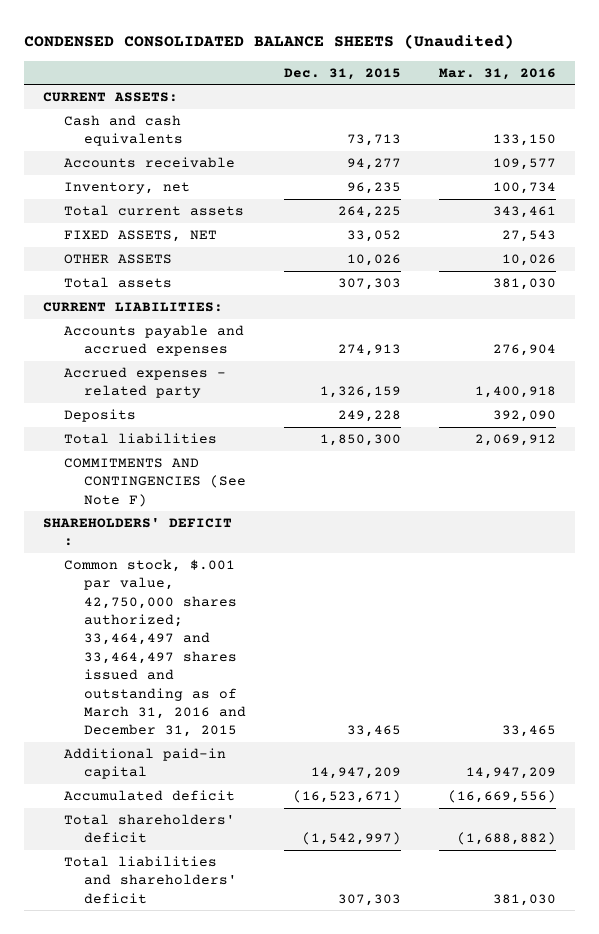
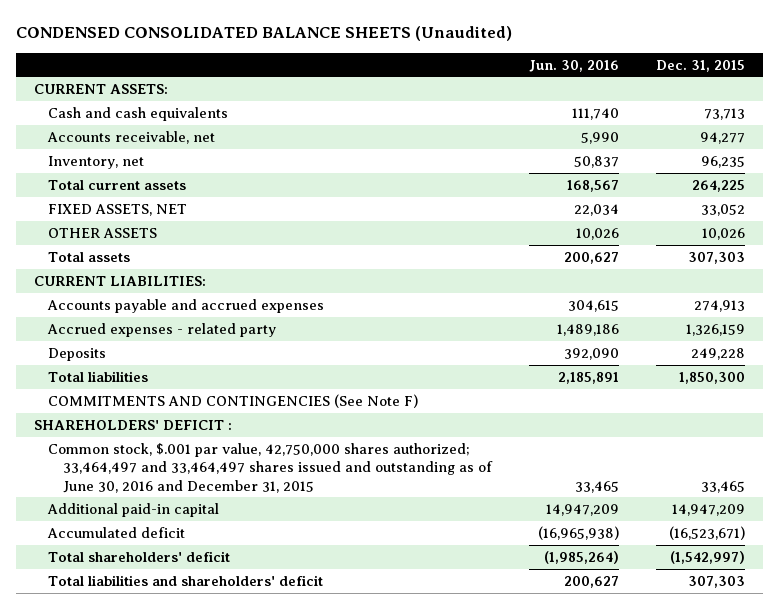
- | Dec. 31, 2015 | Mar. 31, 2016
+ | Jun. 30, 2016 | Dec. 31, 2015
- Accounts receivable | 94,277 | 109,577
+ Accounts receivable, net | 5,990 | 94,277
- Common stock, $.001 par value, 42,750,000 shares authorized; 33,464,497 and 33,464,497 shares issued and outstanding as of March 31, 2016 and December 31, 2015 | 33,465 | 33,465
+ Common stock, $.001 par value, 42,750,000 shares authorized; 33,464,497 and 33,464,497 shares issued and outstanding as of June 30, 2016 and December 31, 2015 | 33,465 | 33,465

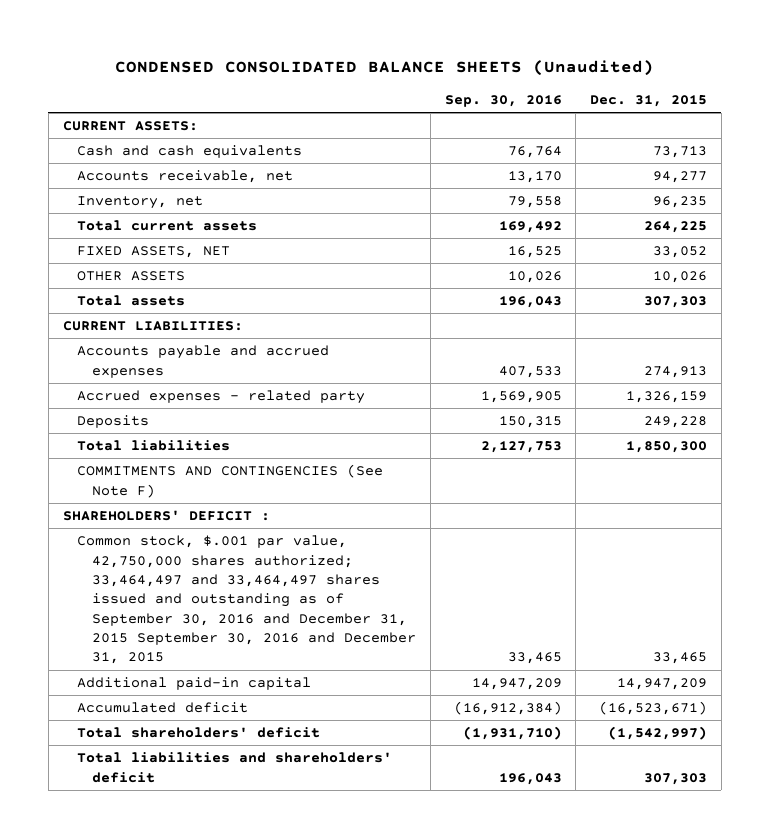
- | Jun. 30, 2016 | Dec. 31, 2015
+ | Sep. 30, 2016 | Dec. 31, 2015
- Common stock, $.001 par value, 42,750,000 shares authorized; 33,464,497 and 33,464,497 shares issued and outstanding as of June 30, 2016 and December 31, 2015 | 33,465 | 33,465
+ Common stock, $.001 par value, 42,750,000 shares authorized; 33,464,497 and 33,464,497 shares issued and outstanding as of September 30, 2016 and December 31, 2015 September 30, 2016 and December 31, 2015 | 33,465 | 33,465

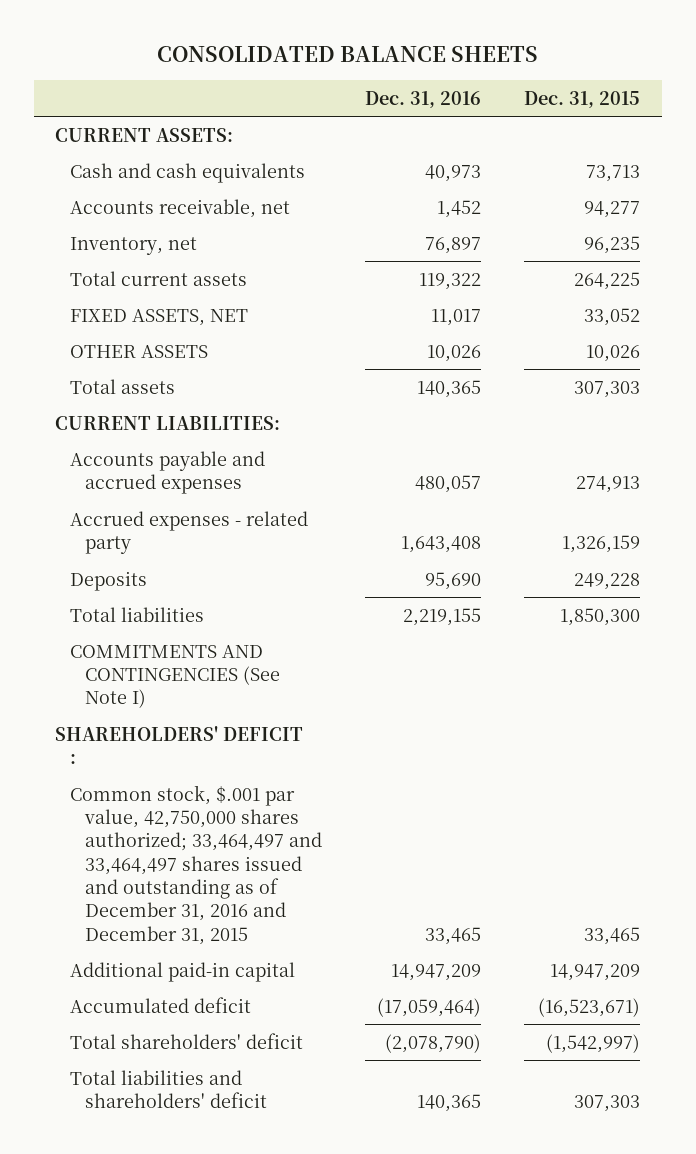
- CONDENSED CONSOLIDATED BALANCE SHEETS (Unaudited)
+ CONSOLIDATED BALANCE SHEETS
- | Sep. 30, 2016 | Dec. 31, 2015
+ | Dec. 31, 2016 | Dec. 31, 2015
- COMMITMENTS AND CONTINGENCIES (See Note F)
+ COMMITMENTS AND CONTINGENCIES (See Note I)
- Common stock, $.001 par value, 42,750,000 shares authorized; 33,464,497 and 33,464,497 shares issued and outstanding as of September 30, 2016 and December 31, 2015 September 30, 2016 and December 31, 2015 | 33,465 | 33,465
+ Common stock, $.001 par value, 42,750,000 shares authorized; 33,464,497 and 33,464,497 shares issued and outstanding as of December 31, 2016 and December 31, 2015 | 33,465 | 33,465

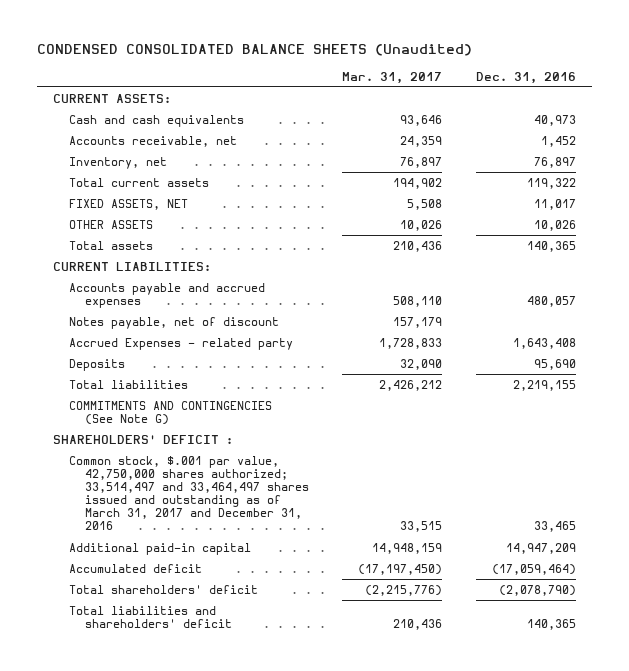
- CONSOLIDATED BALANCE SHEETS
+ CONDENSED CONSOLIDATED BALANCE SHEETS (Unaudited)
- | Dec. 31, 2016 | Dec. 31, 2015
+ | Mar. 31, 2017 | Dec. 31, 2016
- Accrued expenses - related party | 1,643,408 | 1,326,159
+ Notes payable, net of discount | 157,179 |
+ Accrued Expenses - related party | 1,728,833 | 1,643,408
- COMMITMENTS AND CONTINGENCIES (See Note I)
+ COMMITMENTS AND CONTINGENCIES (See Note G)
- Common stock, $.001 par value, 42,750,000 shares authorized; 33,464,497 and 33,464,497 shares issued and outstanding as of December 31, 2016 and December 31, 2015 | 33,465 | 33,465
+ Common stock, $.001 par value, 42,750,000 shares authorized; 33,514,497 and 33,464,497 shares issued and outstanding as of March 31, 2017 and December 31, 2016 | 33,515 | 33,465

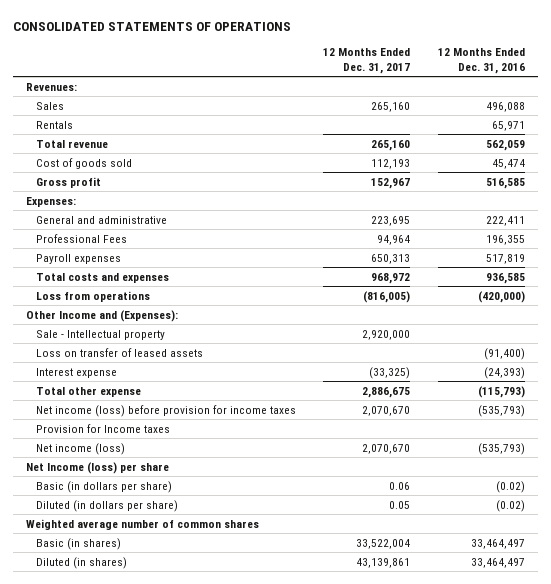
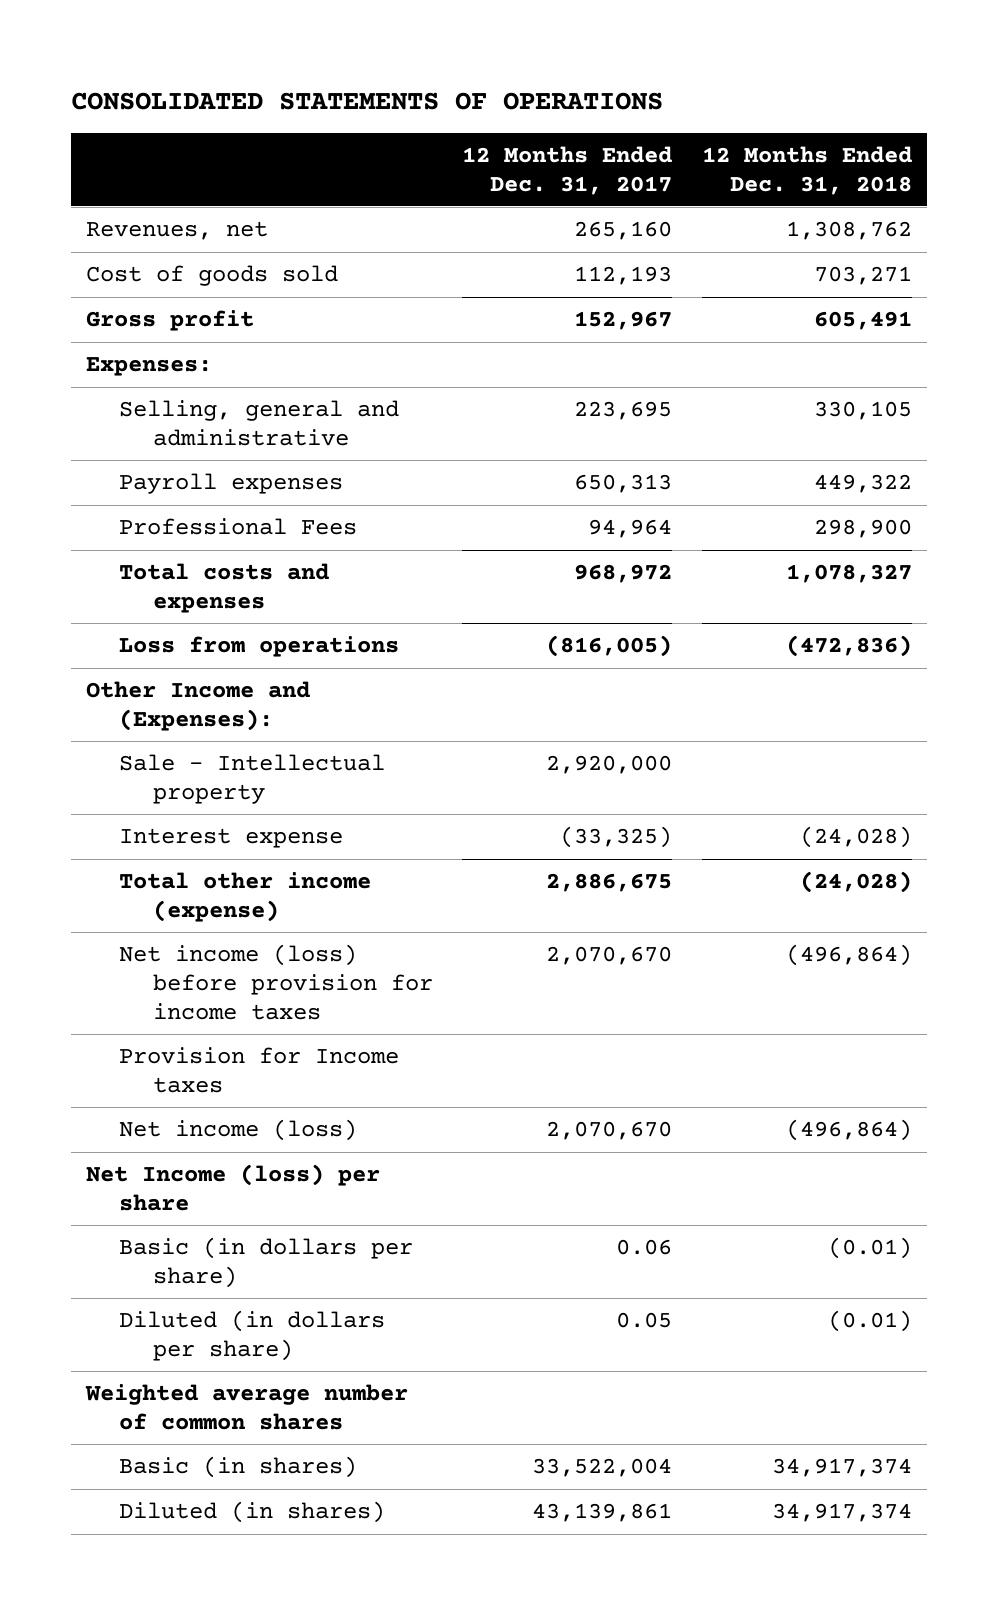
- | 12 Months Ended Dec. 31, 2017 | 12 Months Ended Dec. 31, 2016
+ | 12 Months Ended Dec. 31, 2017 | 12 Months Ended Dec. 31, 2018
- Revenues:
- Sales | 265,160 | 496,088
- Rentals | | 65,971
- Total revenue | 265,160 | 562,059
+ Revenues, net | 265,160 | 1,308,762
- General and administrative | 223,695 | 222,411
+ Selling, general and administrative | 223,695 | 330,105
moved down: Professional Fees | 94,964 | 298,900
- Loss on transfer of leased assets | | (91,400)
- Total other expense | 2,886,675 | (115,793)
+ Total other income (expense) | 2,886,675 | (24,028)

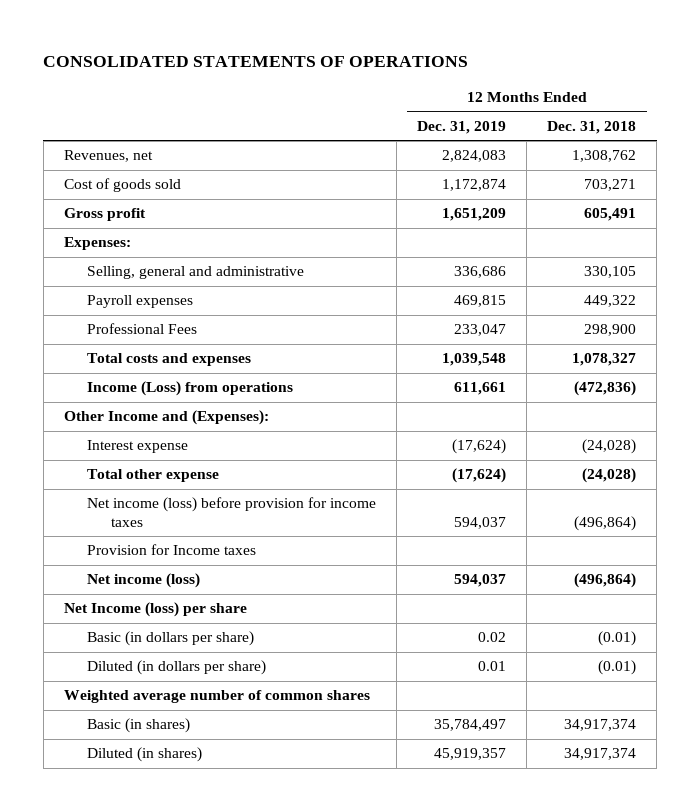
- | 12 Months Ended Dec. 31, 2017 | 12 Months Ended Dec. 31, 2018
+ | 12 Months Ended Dec. 31, 2019 | 12 Months Ended Dec. 31, 2018
- Loss from operations | (816,005) | (472,836)
+ Income (Loss) from operations | 611,661 | (472,836)
- Sale - Intellectual property | 2,920,000 |
- Total other income (expense) | 2,886,675 | (24,028)
+ Total other expense | (17,624) | (24,028)

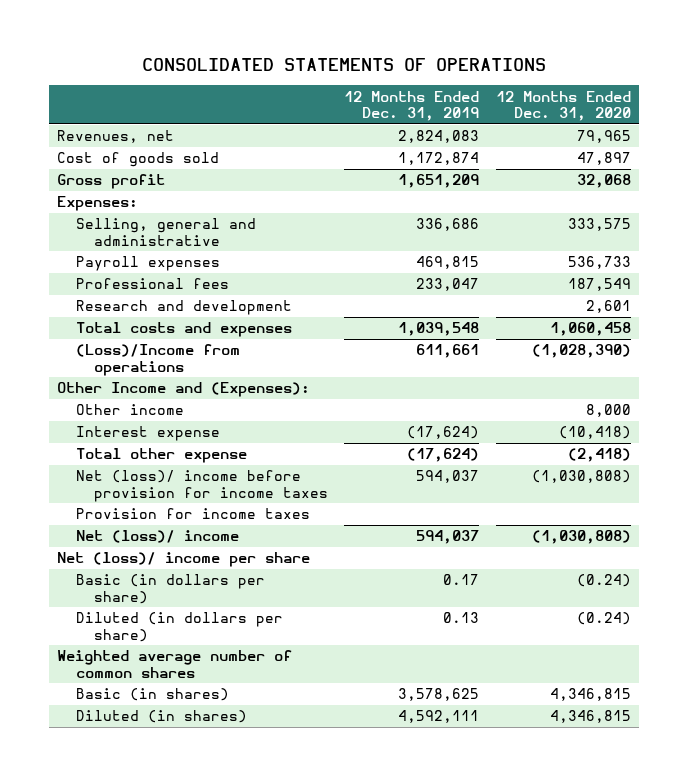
- | 12 Months Ended Dec. 31, 2019 | 12 Months Ended Dec. 31, 2018
+ | 12 Months Ended Dec. 31, 2019 | 12 Months Ended Dec. 31, 2020
- Professional Fees | 233,047 | 298,900
+ Professional fees | 233,047 | 187,549
+ Research and development | | 2,601
- Income (Loss) from operations | 611,661 | (472,836)
+ (Loss)/Income from operations | 611,661 | (1,028,390)
+ Other income | | 8,000
- Net income (loss) before provision for income taxes | 594,037 | (496,864)
- Provision for Income taxes
- Net income (loss) | 594,037 | (496,864)
- Net Income (loss) per share
- Basic (in dollars per share) | 0.02 | (0.01)
- Diluted (in dollars per share) | 0.01 | (0.01)
+ Net (loss)/ income before provision for income taxes | 594,037 | (1,030,808)
+ Provision for income taxes
+ Net (loss)/ income | 594,037 | (1,030,808)
+ Net (loss)/ income per share
+ Basic (in dollars per share) | 0.17 | (0.24)
+ Diluted (in dollars per share) | 0.13 | (0.24)
- Basic (in shares) | 35,784,497 | 34,917,374
- Diluted (in shares) | 45,919,357 | 34,917,374
+ Basic (in shares) | 3,578,625 | 4,346,815
+ Diluted (in shares) | 4,592,111 | 4,346,815

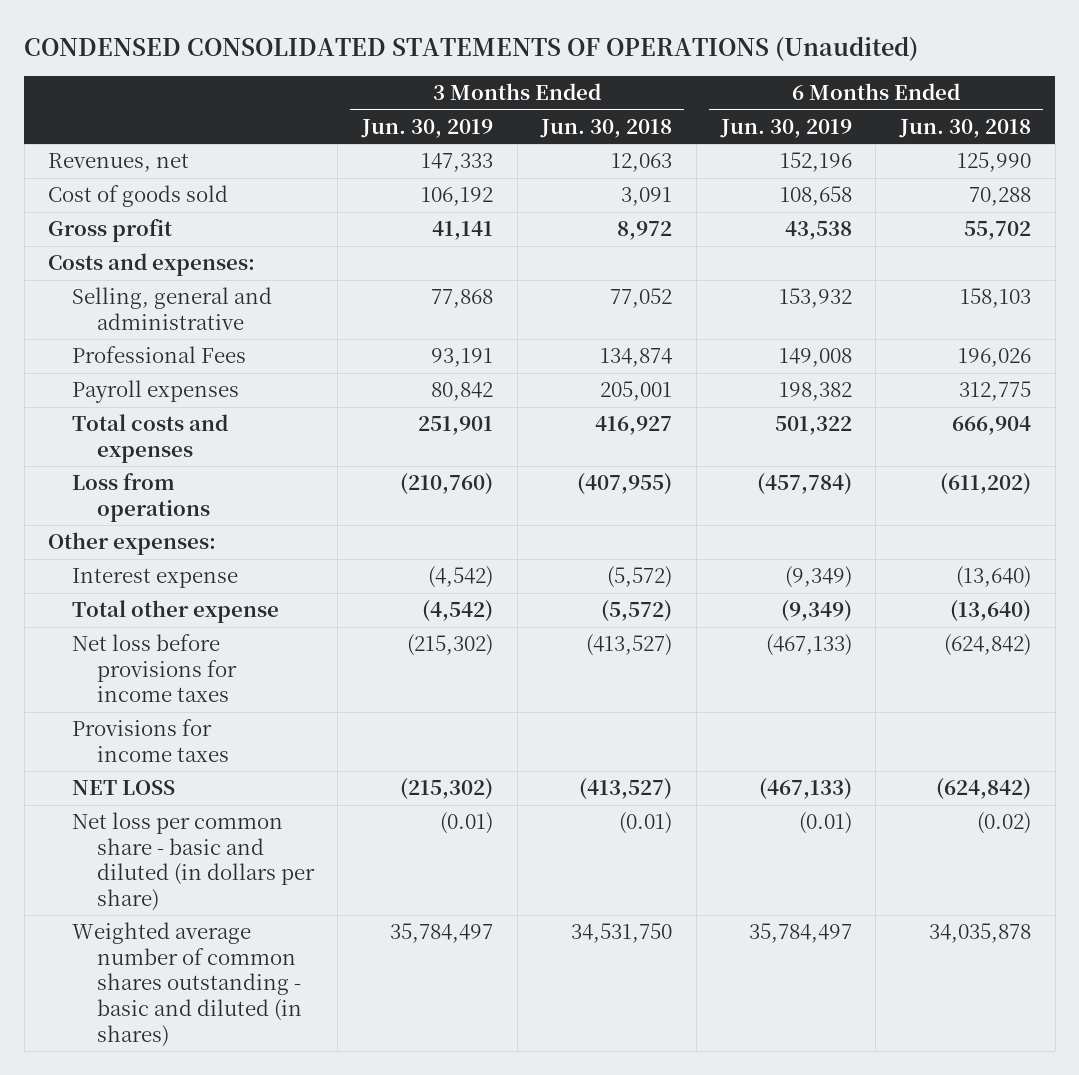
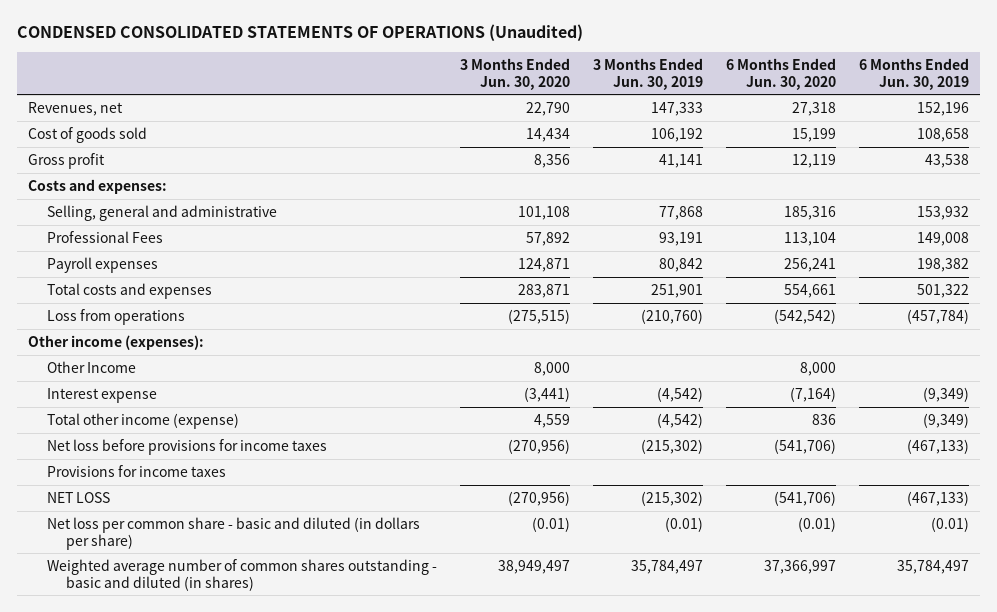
- | 3 Months Ended Jun. 30, 2019 | 3 Months Ended Jun. 30, 2018 | 6 Months Ended Jun. 30, 2019 | 6 Months Ended Jun. 30, 2018
+ | 3 Months Ended Jun. 30, 2020 | 3 Months Ended Jun. 30, 2019 | 6 Months Ended Jun. 30, 2020 | 6 Months Ended Jun. 30, 2019
- Other expenses:
+ Other income (expenses):
+ Other Income | 8,000 | | 8,000 |
- Total other expense | (4,542) | (5,572) | (9,349) | (13,640)
+ Total other income (expense) | 4,559 | (4,542) | 836 | (9,349)

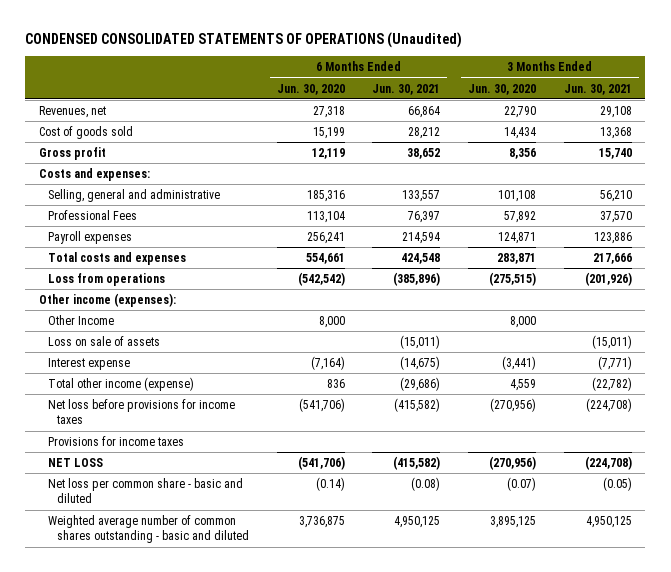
- | 3 Months Ended Jun. 30, 2020 | 3 Months Ended Jun. 30, 2019 | 6 Months Ended Jun. 30, 2020 | 6 Months Ended Jun. 30, 2019
+ | 6 Months Ended Jun. 30, 2020 | 6 Months Ended Jun. 30, 2021 | 3 Months Ended Jun. 30, 2020 | 3 Months Ended Jun. 30, 2021
+ Loss on sale of assets | | (15,011) | | (15,011)
- Net loss per common share - basic and diluted (in dollars per share) | (0.01) | (0.01) | (0.01) | (0.01)
- Weighted average number of common shares outstanding - basic and diluted (in shares) | 38,949,497 | 35,784,497 | 37,366,997 | 35,784,497
+ Net loss per common share - basic and diluted | (0.14) | (0.08) | (0.07) | (0.05)
+ Weighted average number of common shares outstanding - basic and diluted | 3,736,875 | 4,950,125 | 3,895,125 | 4,950,125

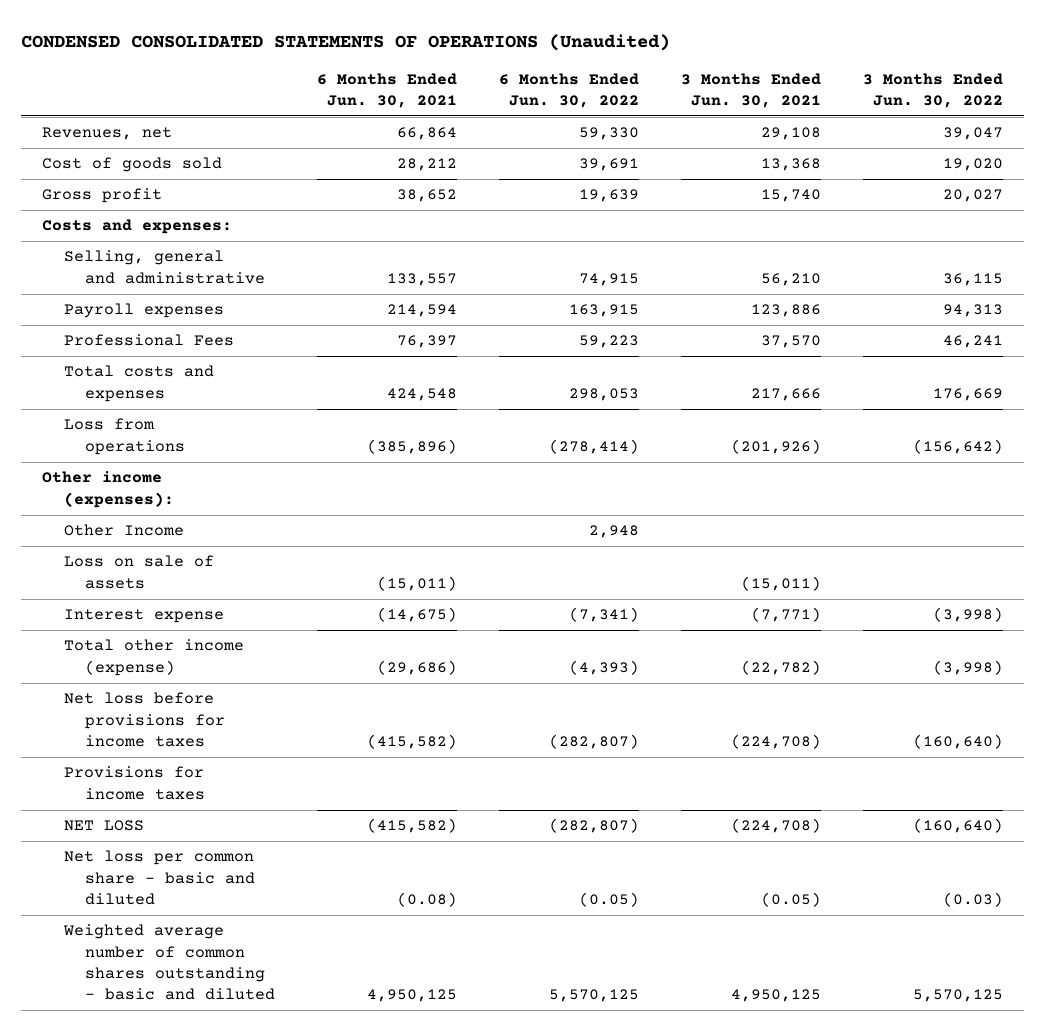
- | 6 Months Ended Jun. 30, 2020 | 6 Months Ended Jun. 30, 2021 | 3 Months Ended Jun. 30, 2020 | 3 Months Ended Jun. 30, 2021
+ | 6 Months Ended Jun. 30, 2021 | 6 Months Ended Jun. 30, 2022 | 3 Months Ended Jun. 30, 2021 | 3 Months Ended Jun. 30, 2022
moved down: Professional Fees | 76,397 | 59,223 | 37,570 | 46,241

